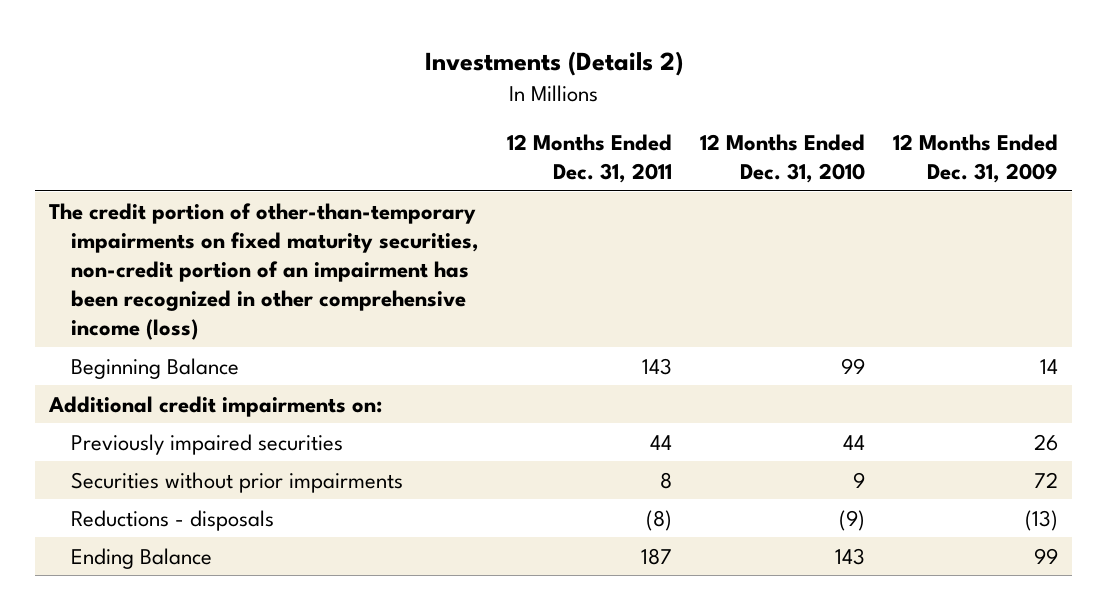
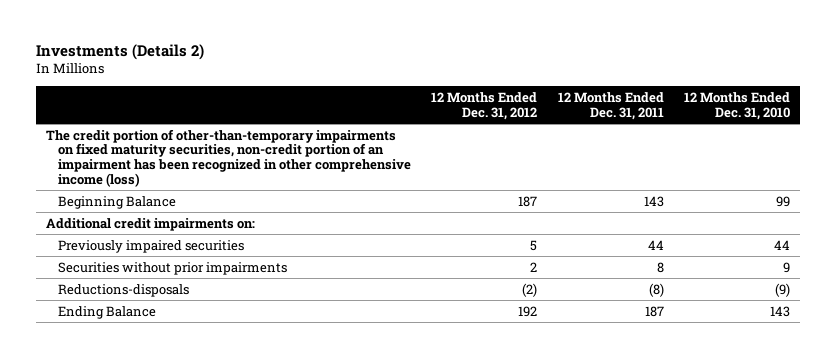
- | 12 Months Ended Dec. 31, 2011 | 12 Months Ended Dec. 31, 2010 | 12 Months Ended Dec. 31, 2009
+ | 12 Months Ended Dec. 31, 2012 | 12 Months Ended Dec. 31, 2011 | 12 Months Ended Dec. 31, 2010
- Reductions - disposals | (8) | (9) | (13)
+ Reductions-disposals | (2) | (8) | (9)

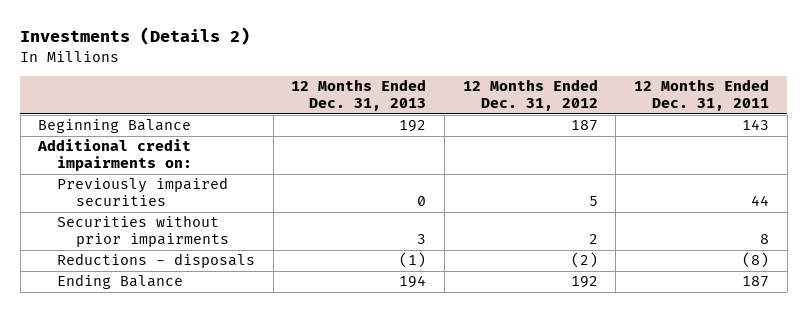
- | 12 Months Ended Dec. 31, 2012 | 12 Months Ended Dec. 31, 2011 | 12 Months Ended Dec. 31, 2010
+ | 12 Months Ended Dec. 31, 2013 | 12 Months Ended Dec. 31, 2012 | 12 Months Ended Dec. 31, 2011
- The credit portion of other-than-temporary impairments on fixed maturity securities, non-credit portion of an impairment has been recognized in other comprehensive income (loss)
- Reductions-disposals | (2) | (8) | (9)
+ Reductions - disposals | (1) | (2) | (8)

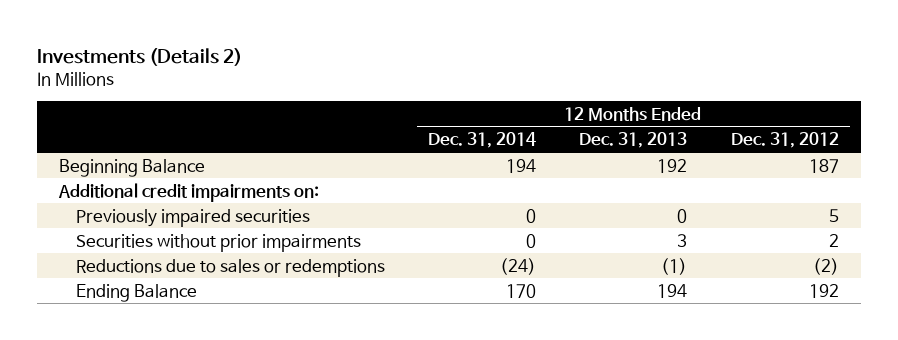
- | 12 Months Ended Dec. 31, 2013 | 12 Months Ended Dec. 31, 2012 | 12 Months Ended Dec. 31, 2011
+ | 12 Months Ended Dec. 31, 2014 | 12 Months Ended Dec. 31, 2013 | 12 Months Ended Dec. 31, 2012
- Reductions - disposals | (1) | (2) | (8)
+ Reductions due to sales or redemptions | (24) | (1) | (2)

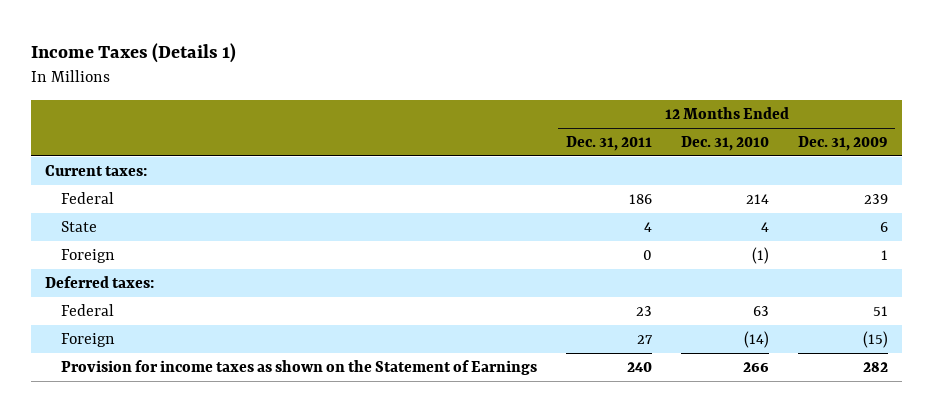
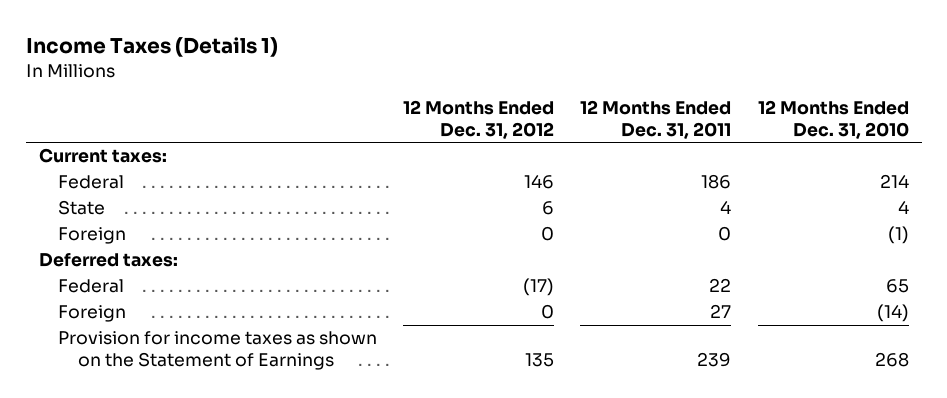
- | 12 Months Ended Dec. 31, 2011 | 12 Months Ended Dec. 31, 2010 | 12 Months Ended Dec. 31, 2009
+ | 12 Months Ended Dec. 31, 2012 | 12 Months Ended Dec. 31, 2011 | 12 Months Ended Dec. 31, 2010
- Federal | 23 | 63 | 51
+ Federal | (17) | 22 | 65
- Provision for income taxes as shown on the Statement of Earnings | 240 | 266 | 282
+ Provision for income taxes as shown on the Statement of Earnings | 135 | 239 | 268

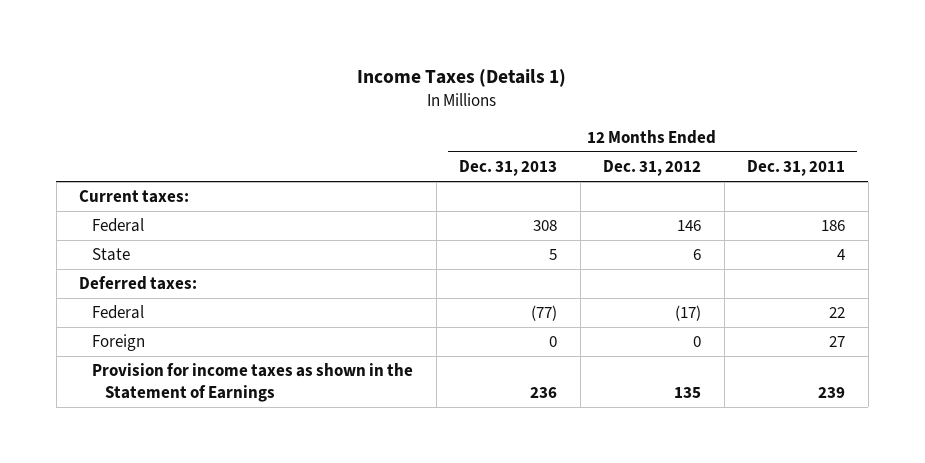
- | 12 Months Ended Dec. 31, 2012 | 12 Months Ended Dec. 31, 2011 | 12 Months Ended Dec. 31, 2010
+ | 12 Months Ended Dec. 31, 2013 | 12 Months Ended Dec. 31, 2012 | 12 Months Ended Dec. 31, 2011
- Foreign | 0 | 0 | (1)
- Provision for income taxes as shown on the Statement of Earnings | 135 | 239 | 268
+ Provision for income taxes as shown in the Statement of Earnings | 236 | 135 | 239

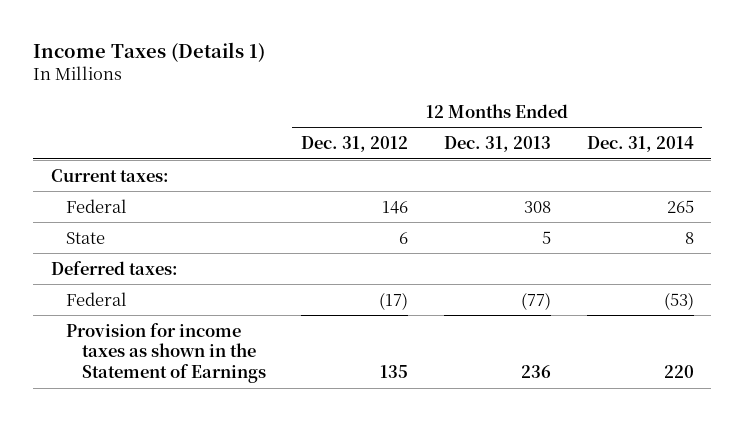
- | 12 Months Ended Dec. 31, 2013 | 12 Months Ended Dec. 31, 2012 | 12 Months Ended Dec. 31, 2011
+ | 12 Months Ended Dec. 31, 2012 | 12 Months Ended Dec. 31, 2013 | 12 Months Ended Dec. 31, 2014
- Foreign | 0 | 0 | 27

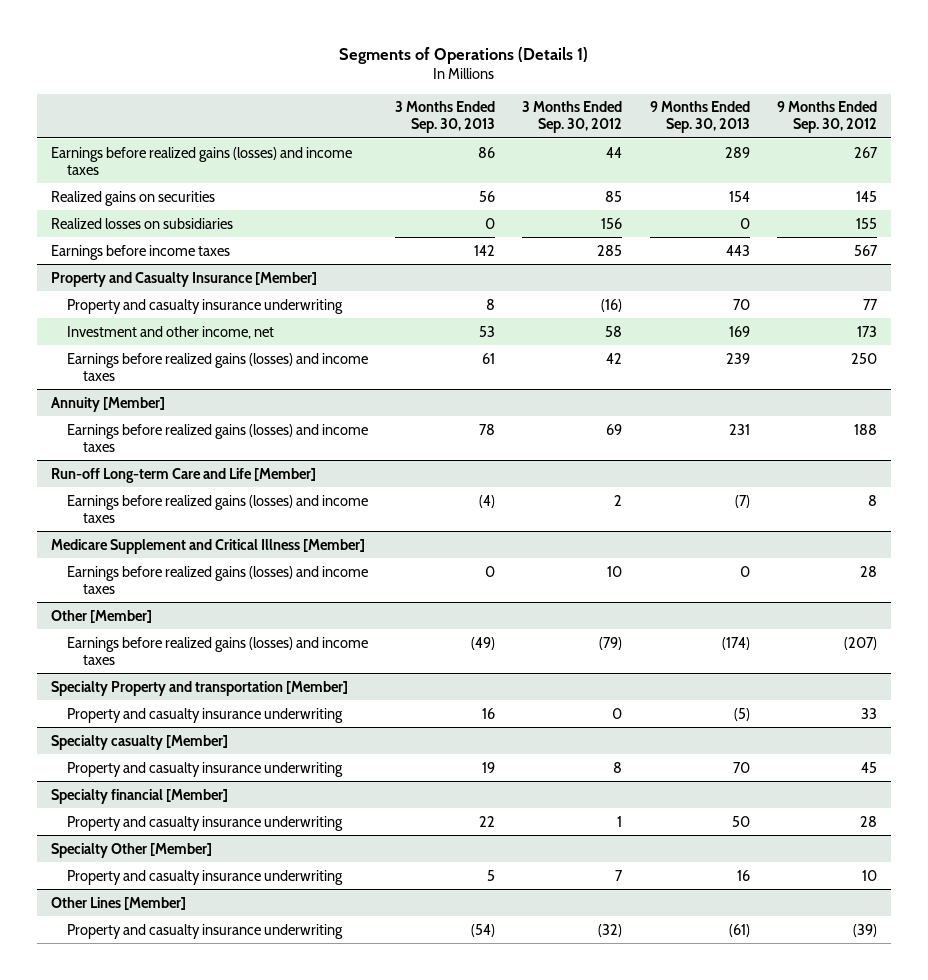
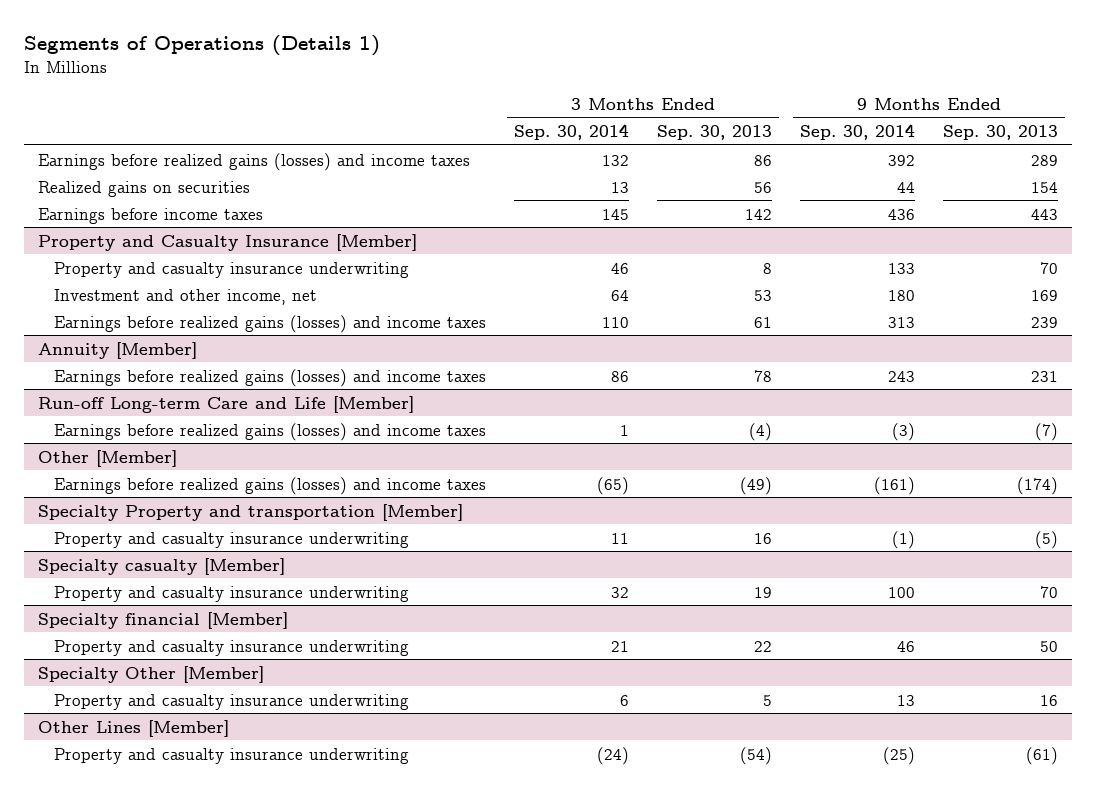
- | 3 Months Ended Sep. 30, 2013 | 3 Months Ended Sep. 30, 2012 | 9 Months Ended Sep. 30, 2013 | 9 Months Ended Sep. 30, 2012
+ | 3 Months Ended Sep. 30, 2014 | 3 Months Ended Sep. 30, 2013 | 9 Months Ended Sep. 30, 2014 | 9 Months Ended Sep. 30, 2013
- Realized losses on subsidiaries | 0 | 156 | 0 | 155
- Medicare Supplement and Critical Illness [Member]
- Earnings before realized gains (losses) and income taxes | 0 | 10 | 0 | 28

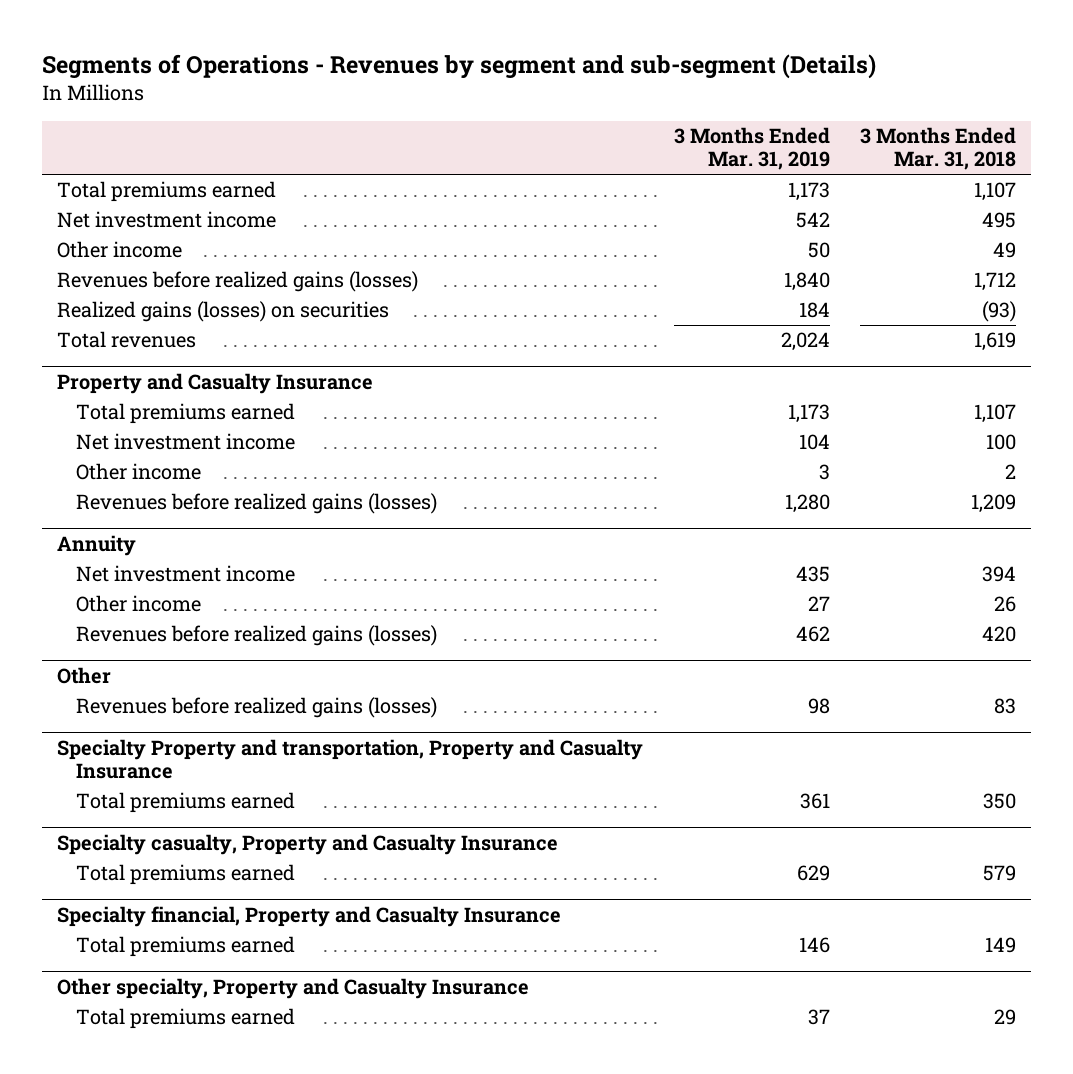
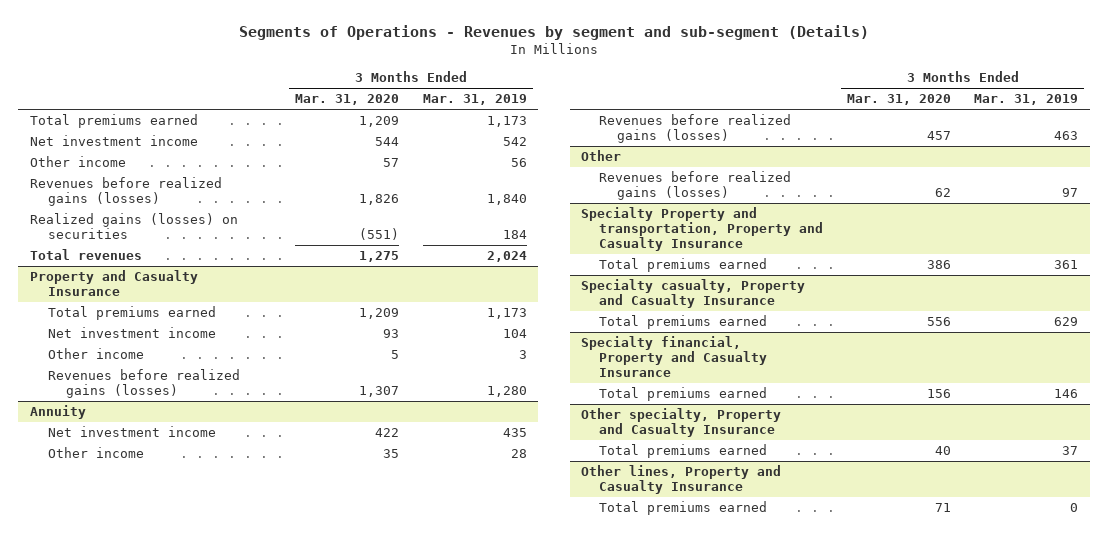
- | 3 Months Ended Mar. 31, 2019 | 3 Months Ended Mar. 31, 2018
+ | 3 Months Ended Mar. 31, 2020 | 3 Months Ended Mar. 31, 2019
- Other income | 50 | 49
+ Other income | 57 | 56
@ Annuity
- Other income | 27 | 26
- Revenues before realized gains (losses) | 462 | 420
+ Other income | 35 | 28
+ Revenues before realized gains (losses) | 457 | 463
@ Other
- Revenues before realized gains (losses) | 98 | 83
+ Revenues before realized gains (losses) | 62 | 97
+ Other lines, Property and Casualty Insurance
+ Total premiums earned | 71 | 0

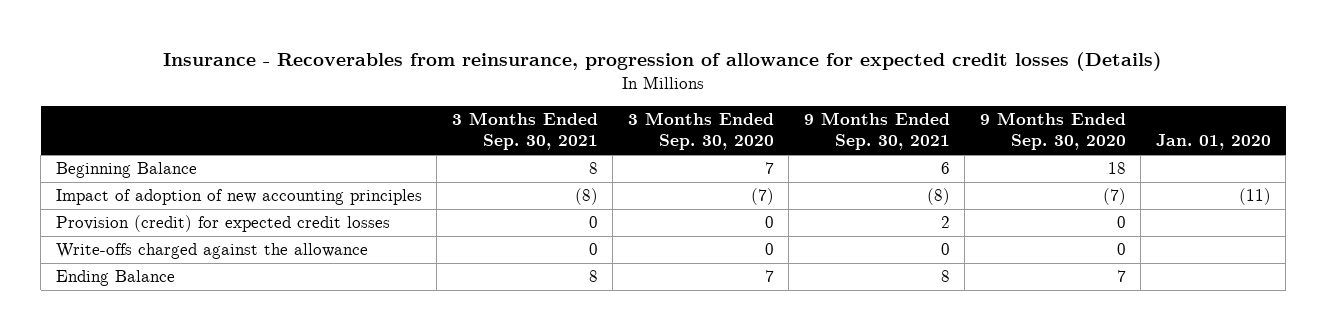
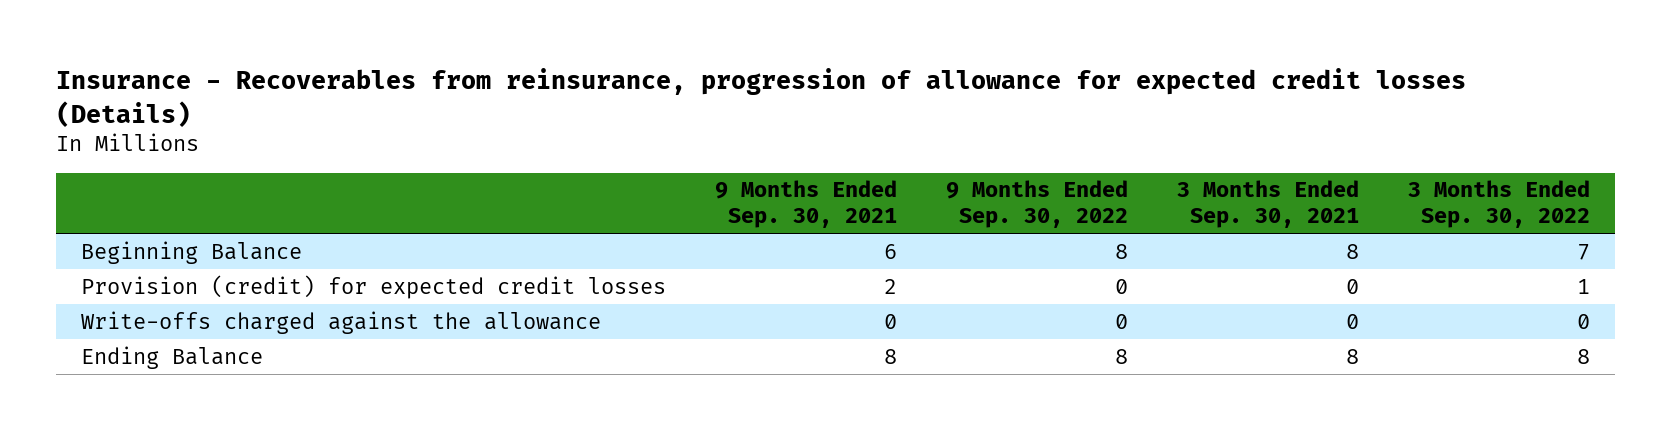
- | 3 Months Ended Sep. 30, 2021 | 3 Months Ended Sep. 30, 2020 | 9 Months Ended Sep. 30, 2021 | 9 Months Ended Sep. 30, 2020 | Jan. 01, 2020
+ | 9 Months Ended Sep. 30, 2021 | 9 Months Ended Sep. 30, 2022 | 3 Months Ended Sep. 30, 2021 | 3 Months Ended Sep. 30, 2022
- Impact of adoption of new accounting principles | (8) | (7) | (8) | (7) | (11)

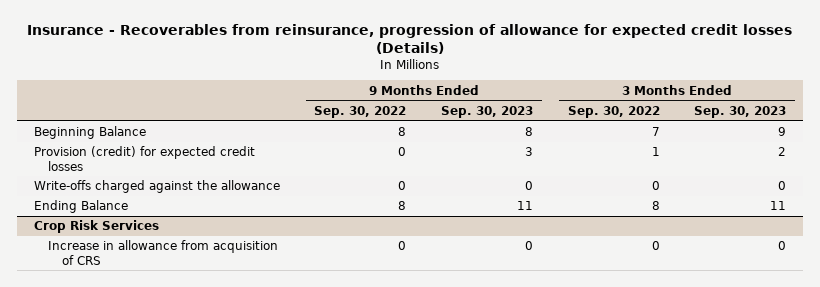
- | 9 Months Ended Sep. 30, 2021 | 9 Months Ended Sep. 30, 2022 | 3 Months Ended Sep. 30, 2021 | 3 Months Ended Sep. 30, 2022
+ | 9 Months Ended Sep. 30, 2022 | 9 Months Ended Sep. 30, 2023 | 3 Months Ended Sep. 30, 2022 | 3 Months Ended Sep. 30, 2023
+ Crop Risk Services
+ Increase in allowance from acquisition of CRS | 0 | 0 | 0 | 0

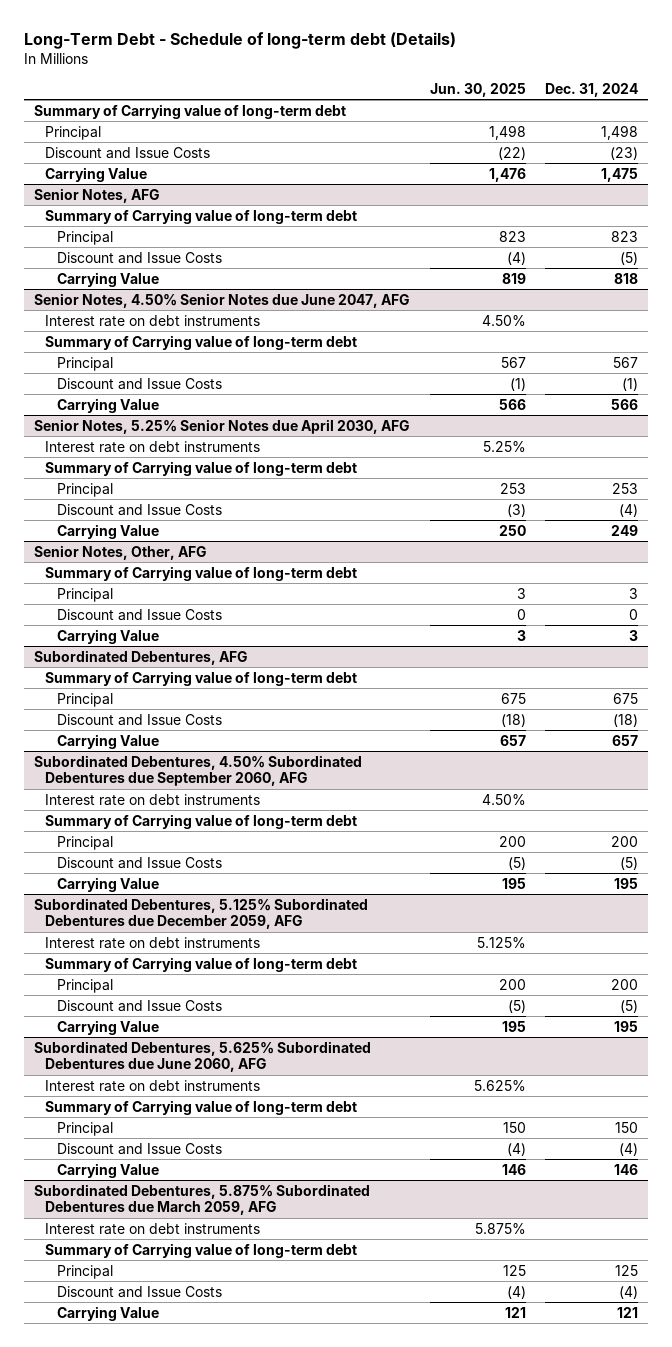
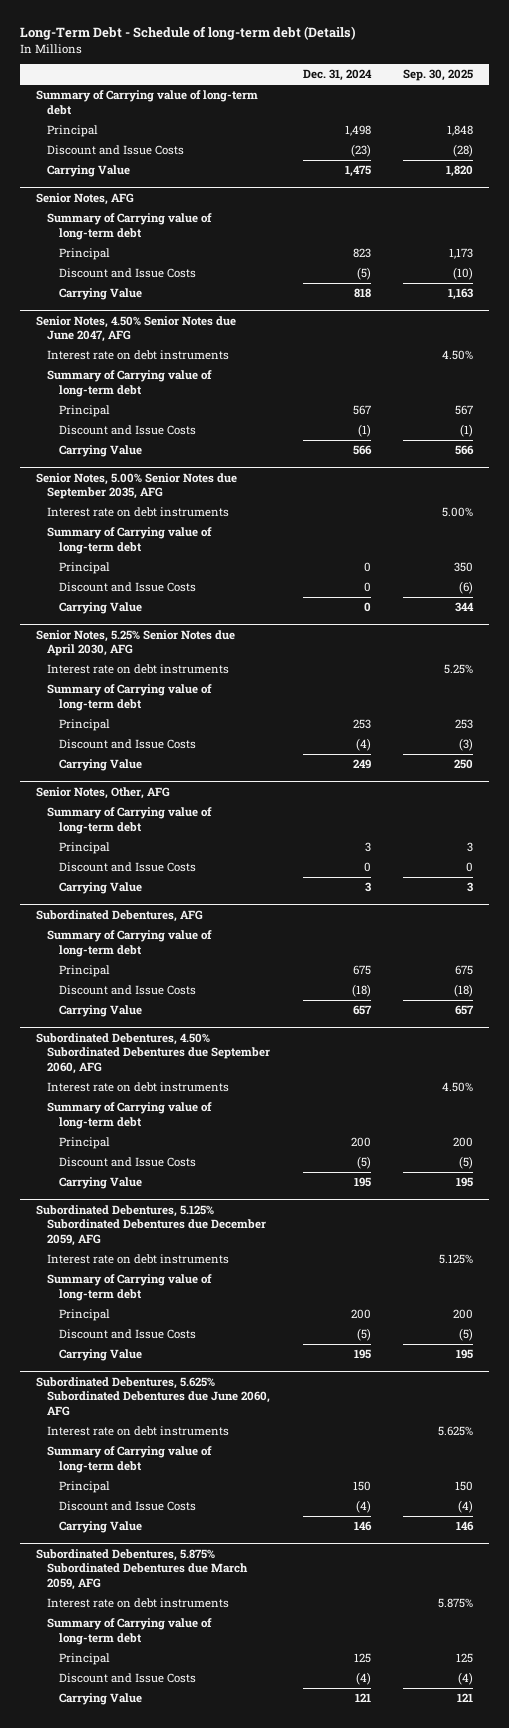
- | Jun. 30, 2025 | Dec. 31, 2024
+ | Dec. 31, 2024 | Sep. 30, 2025
+ Senior Notes, 5.00% Senior Notes due September 2035, AFG
+ Interest rate on debt instruments | | 5.00%
+ Summary of Carrying value of long-term debt
+ Principal | 0 | 350
+ Discount and Issue Costs | 0 | (6)
+ Carrying Value | 0 | 344

